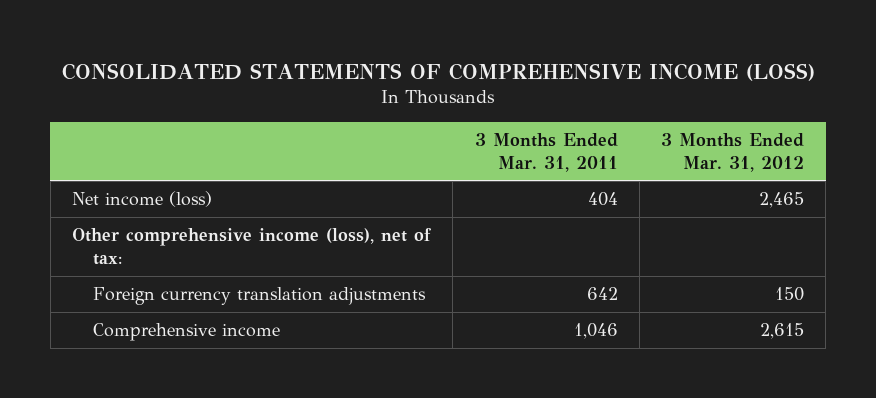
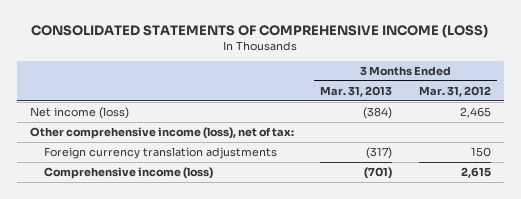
- | 3 Months Ended Mar. 31, 2011 | 3 Months Ended Mar. 31, 2012
+ | 3 Months Ended Mar. 31, 2013 | 3 Months Ended Mar. 31, 2012
- Comprehensive income | 1,046 | 2,615
+ Comprehensive income (loss) | (701) | 2,615

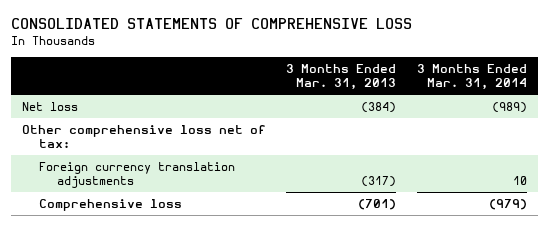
- CONSOLIDATED STATEMENTS OF COMPREHENSIVE INCOME (LOSS)
+ CONSOLIDATED STATEMENTS OF COMPREHENSIVE LOSS
- | 3 Months Ended Mar. 31, 2013 | 3 Months Ended Mar. 31, 2012
+ | 3 Months Ended Mar. 31, 2013 | 3 Months Ended Mar. 31, 2014
- Net income (loss) | (384) | 2,465
- Other comprehensive income (loss), net of tax:
+ Net loss | (384) | (989)
+ Other comprehensive loss net of tax:
- Comprehensive income (loss) | (701) | 2,615
+ Comprehensive loss | (701) | (979)

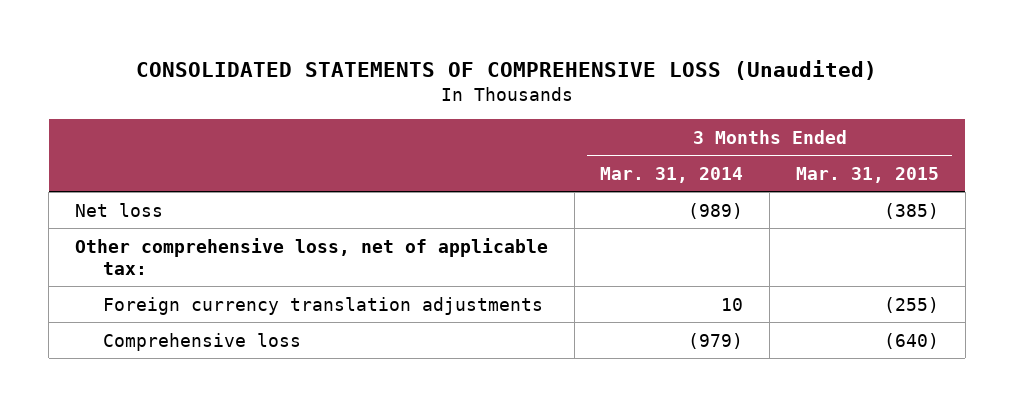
- CONSOLIDATED STATEMENTS OF COMPREHENSIVE LOSS
+ CONSOLIDATED STATEMENTS OF COMPREHENSIVE LOSS (Unaudited)
- | 3 Months Ended Mar. 31, 2013 | 3 Months Ended Mar. 31, 2014
+ | 3 Months Ended Mar. 31, 2014 | 3 Months Ended Mar. 31, 2015
- Other comprehensive loss net of tax:
+ Other comprehensive loss, net of applicable tax:

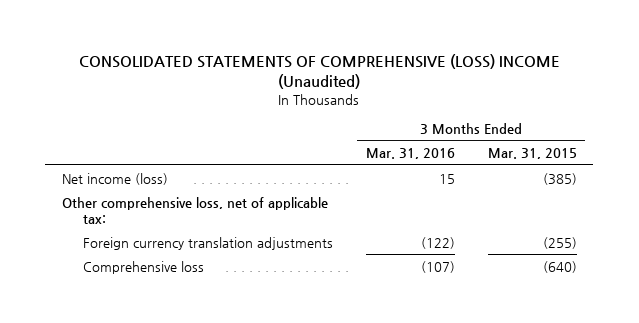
- CONSOLIDATED STATEMENTS OF COMPREHENSIVE LOSS (Unaudited)
+ CONSOLIDATED STATEMENTS OF COMPREHENSIVE (LOSS) INCOME (Unaudited)
- | 3 Months Ended Mar. 31, 2014 | 3 Months Ended Mar. 31, 2015
+ | 3 Months Ended Mar. 31, 2016 | 3 Months Ended Mar. 31, 2015
- Net loss | (989) | (385)
+ Net income (loss) | 15 | (385)

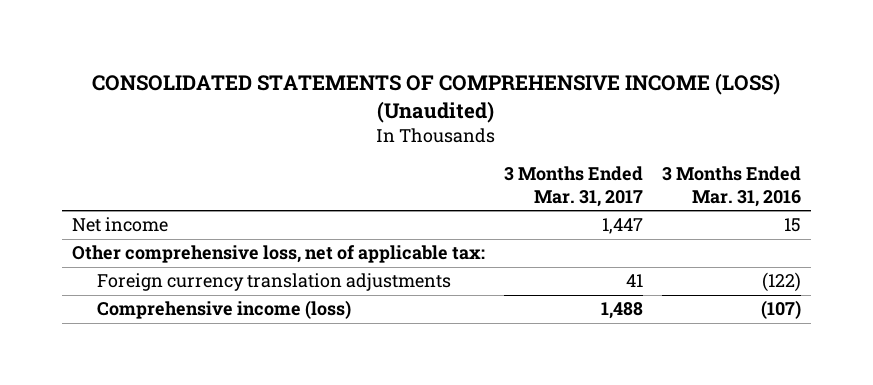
- CONSOLIDATED STATEMENTS OF COMPREHENSIVE (LOSS) INCOME (Unaudited)
+ CONSOLIDATED STATEMENTS OF COMPREHENSIVE INCOME (LOSS) (Unaudited)
- | 3 Months Ended Mar. 31, 2016 | 3 Months Ended Mar. 31, 2015
+ | 3 Months Ended Mar. 31, 2017 | 3 Months Ended Mar. 31, 2016
- Net income (loss) | 15 | (385)
+ Net income | 1,447 | 15
- Comprehensive loss | (107) | (640)
+ Comprehensive income (loss) | 1,488 | (107)

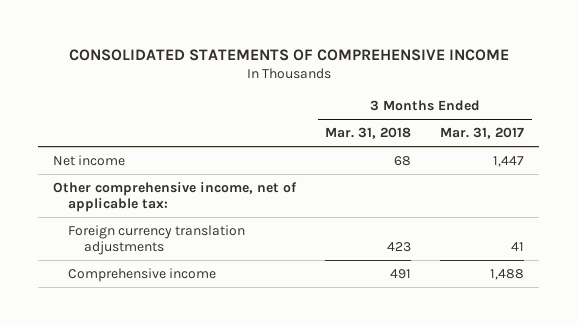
- CONSOLIDATED STATEMENTS OF COMPREHENSIVE INCOME (LOSS) (Unaudited)
+ CONSOLIDATED STATEMENTS OF COMPREHENSIVE INCOME
- | 3 Months Ended Mar. 31, 2017 | 3 Months Ended Mar. 31, 2016
+ | 3 Months Ended Mar. 31, 2018 | 3 Months Ended Mar. 31, 2017
- Other comprehensive loss, net of applicable tax:
+ Other comprehensive income, net of applicable tax:
- Comprehensive income (loss) | 1,488 | (107)
+ Comprehensive income | 491 | 1,488

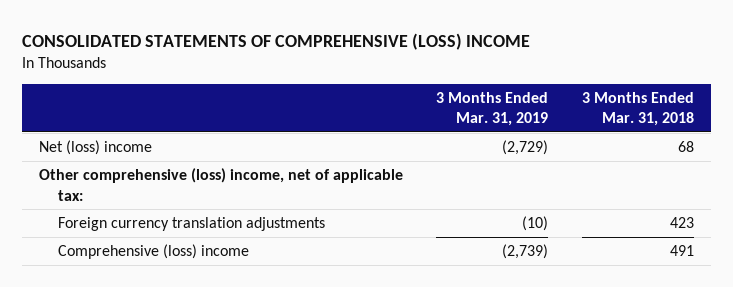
- CONSOLIDATED STATEMENTS OF COMPREHENSIVE INCOME
+ CONSOLIDATED STATEMENTS OF COMPREHENSIVE (LOSS) INCOME
- | 3 Months Ended Mar. 31, 2018 | 3 Months Ended Mar. 31, 2017
+ | 3 Months Ended Mar. 31, 2019 | 3 Months Ended Mar. 31, 2018
- Net income | 68 | 1,447
- Other comprehensive income, net of applicable tax:
+ Net (loss) income | (2,729) | 68
+ Other comprehensive (loss) income, net of applicable tax:
- Comprehensive income | 491 | 1,488
+ Comprehensive (loss) income | (2,739) | 491

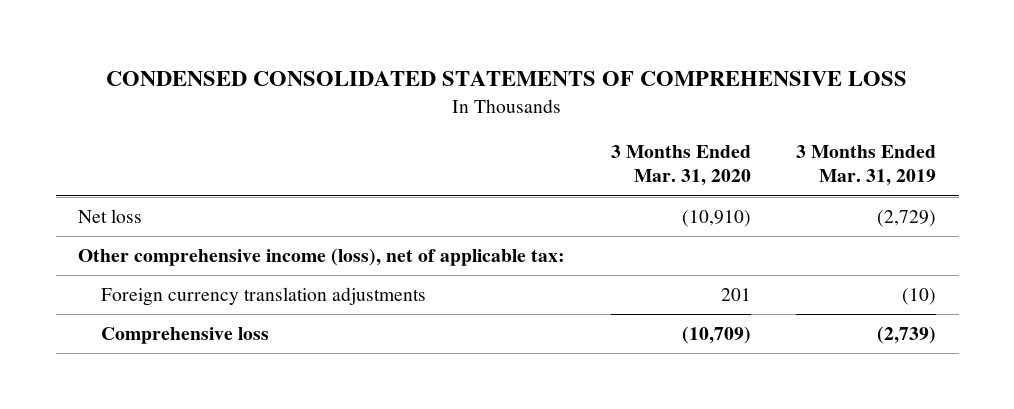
- CONSOLIDATED STATEMENTS OF COMPREHENSIVE (LOSS) INCOME
+ CONDENSED CONSOLIDATED STATEMENTS OF COMPREHENSIVE LOSS
- | 3 Months Ended Mar. 31, 2019 | 3 Months Ended Mar. 31, 2018
+ | 3 Months Ended Mar. 31, 2020 | 3 Months Ended Mar. 31, 2019
- Net (loss) income | (2,729) | 68
- Other comprehensive (loss) income, net of applicable tax:
+ Net loss | (10,910) | (2,729)
+ Other comprehensive income (loss), net of applicable tax:
- Comprehensive (loss) income | (2,739) | 491
+ Comprehensive loss | (10,709) | (2,739)

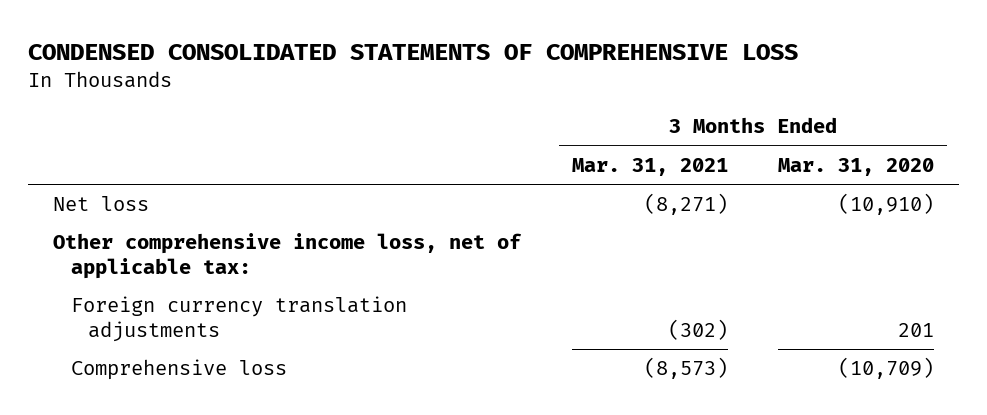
- | 3 Months Ended Mar. 31, 2020 | 3 Months Ended Mar. 31, 2019
+ | 3 Months Ended Mar. 31, 2021 | 3 Months Ended Mar. 31, 2020
- Other comprehensive income (loss), net of applicable tax:
+ Other comprehensive income loss, net of applicable tax:

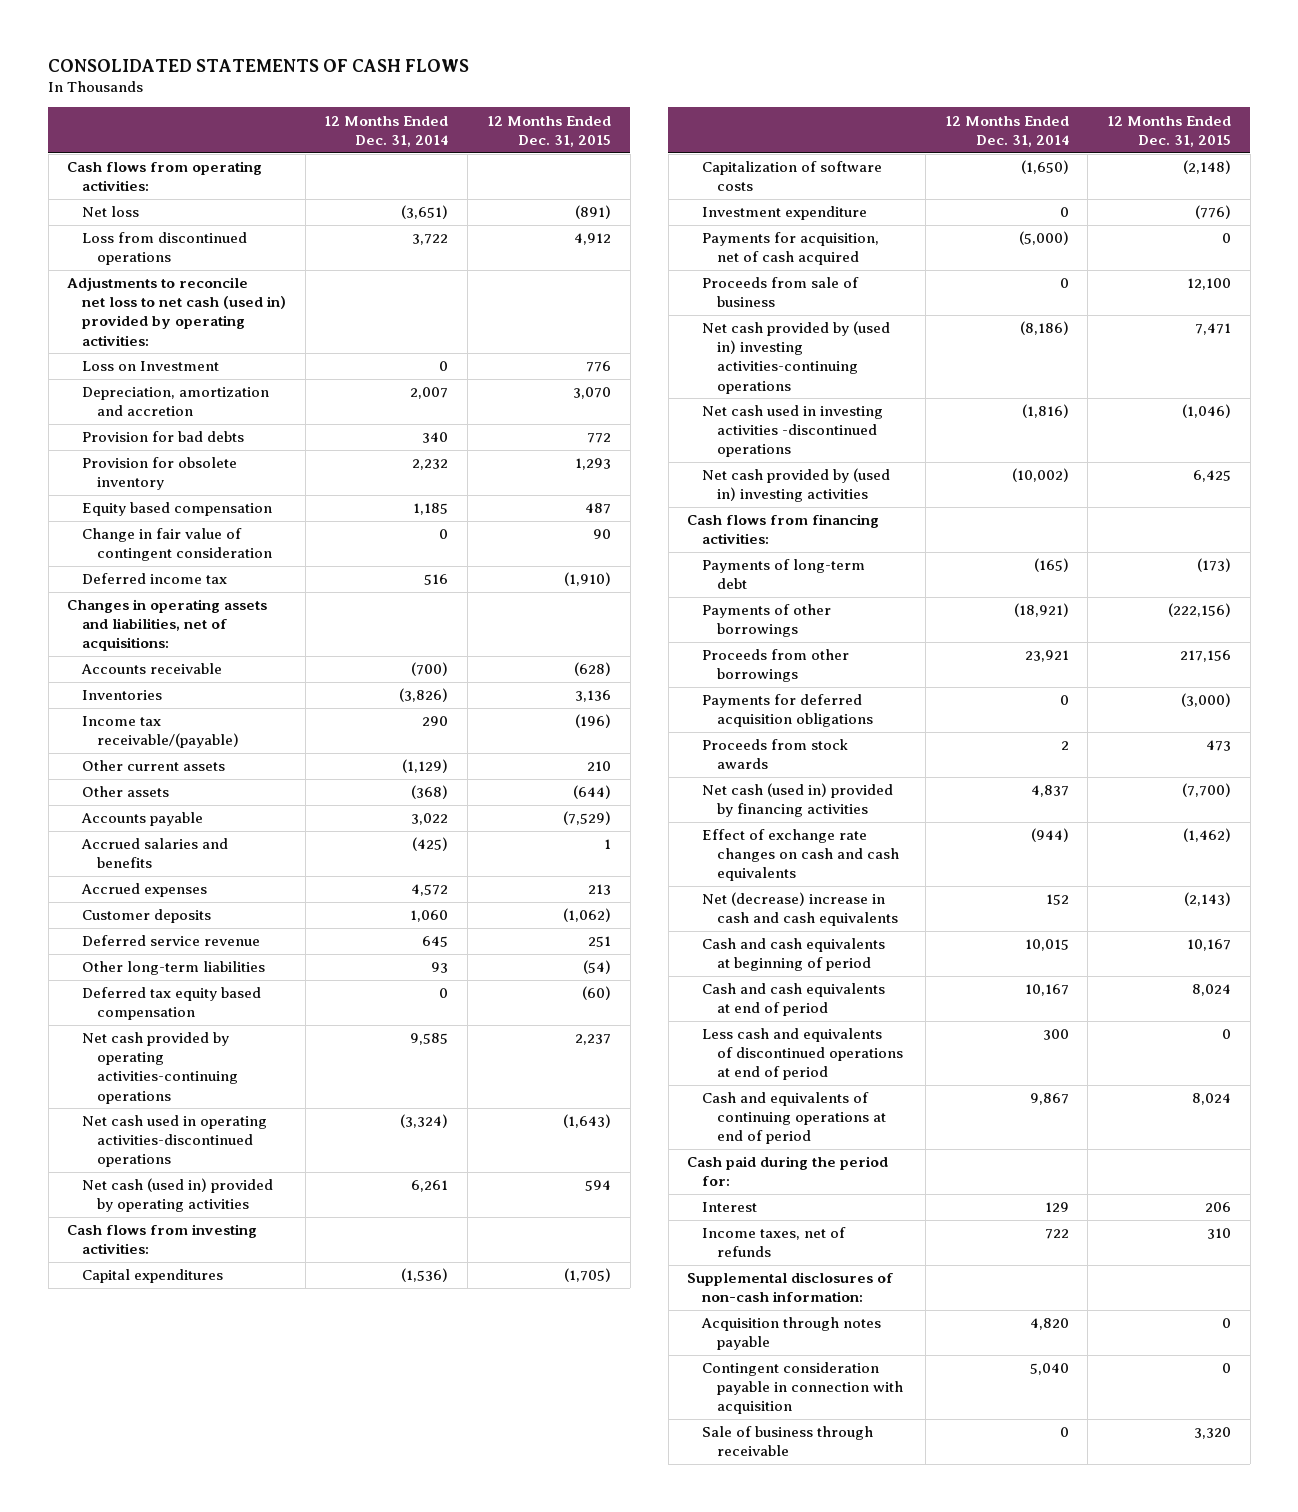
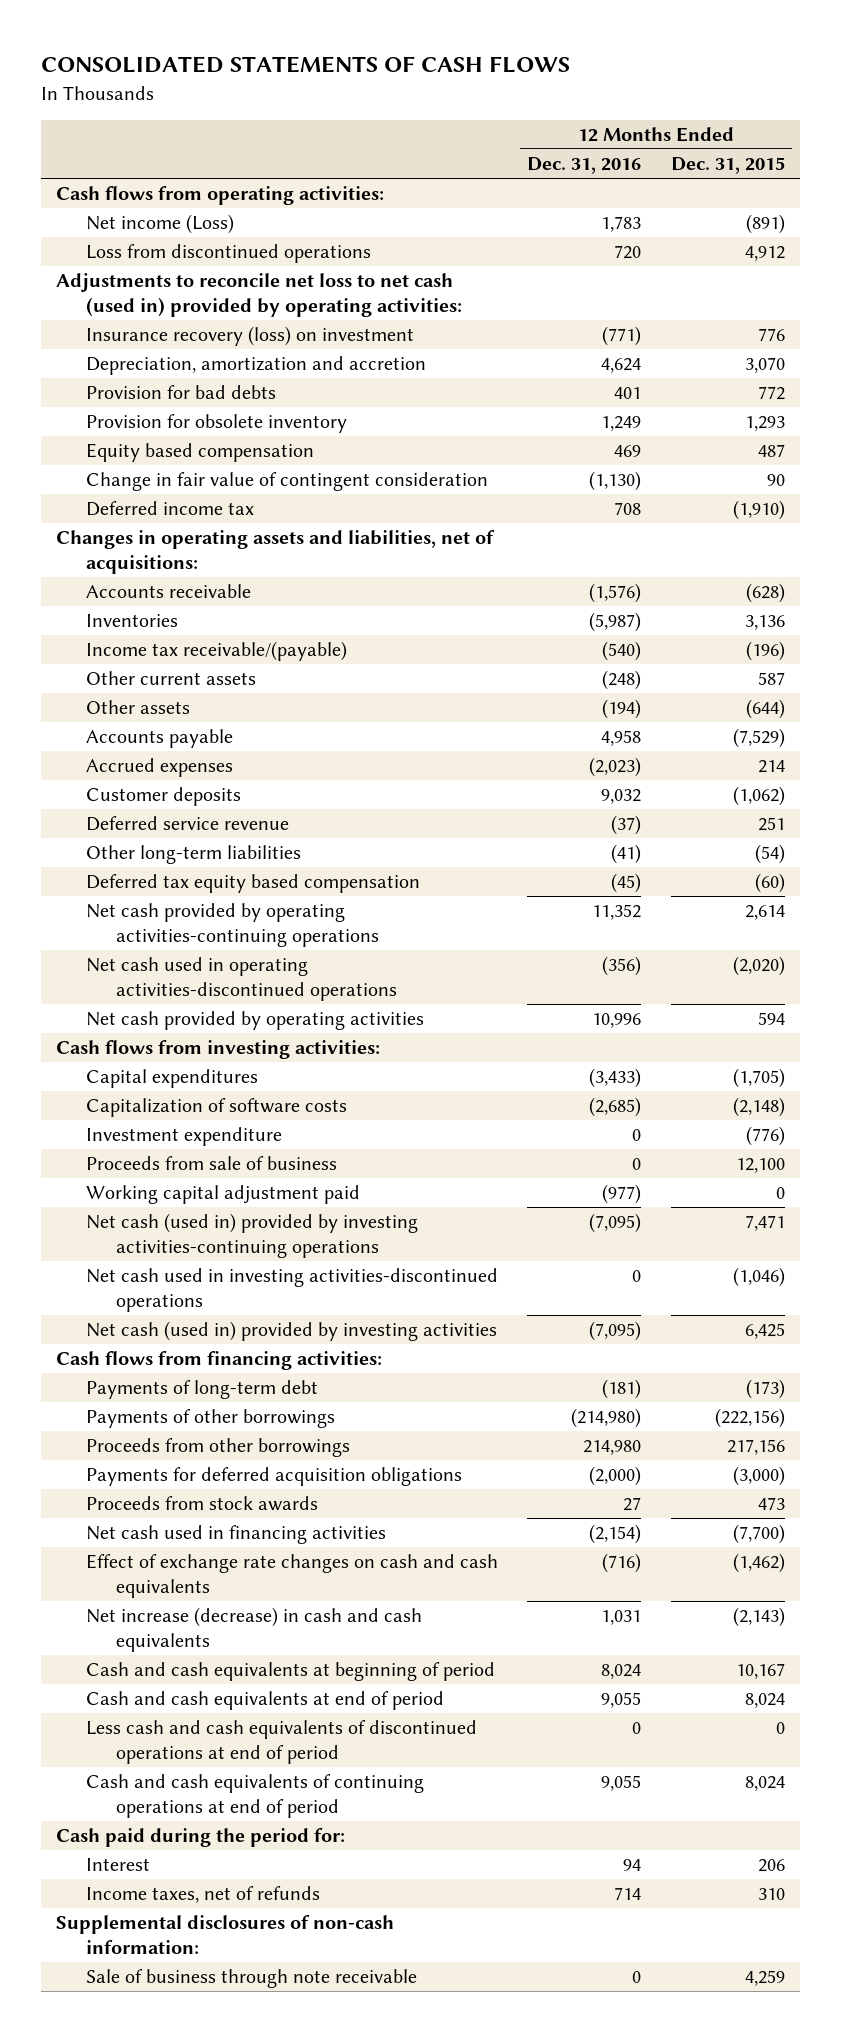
- | 12 Months Ended Dec. 31, 2014 | 12 Months Ended Dec. 31, 2015
+ | 12 Months Ended Dec. 31, 2016 | 12 Months Ended Dec. 31, 2015
- Net loss | (3,651) | (891)
+ Net income (Loss) | 1,783 | (891)
- Loss on Investment | 0 | 776
+ Insurance recovery (loss) on investment | (771) | 776
- Other current assets | (1,129) | 210
+ Other current assets | (248) | 587
- Accrued salaries and benefits | (425) | 1
- Accrued expenses | 4,572 | 213
+ Accrued expenses | (2,023) | 214
- Net cash provided by operating activities-continuing operations | 9,585 | 2,237
- Net cash used in operating activities-discontinued operations | (3,324) | (1,643)
- Net cash (used in) provided by operating activities | 6,261 | 594
+ Net cash provided by operating activities-continuing operations | 11,352 | 2,614
+ Net cash used in operating activities-discontinued operations | (356) | (2,020)
+ Net cash provided by operating activities | 10,996 | 594
- Payments for acquisition, net of cash acquired | (5,000) | 0
- Net cash provided by (used in) investing activities-continuing operations | (8,186) | 7,471
- Net cash used in investing activities -discontinued operations | (1,816) | (1,046)
- Net cash provided by (used in) investing activities | (10,002) | 6,425
+ Working capital adjustment paid | (977) | 0
+ Net cash (used in) provided by investing activities-continuing operations | (7,095) | 7,471
+ Net cash used in investing activities-discontinued operations | 0 | (1,046)
+ Net cash (used in) provided by investing activities | (7,095) | 6,425
- Net cash (used in) provided by financing activities | 4,837 | (7,700)
+ Net cash used in financing activities | (2,154) | (7,700)
- Net (decrease) increase in cash and cash equivalents | 152 | (2,143)
+ Net increase (decrease) in cash and cash equivalents | 1,031 | (2,143)
- Less cash and equivalents of discontinued operations at end of period | 300 | 0
- Cash and equivalents of continuing operations at end of period | 9,867 | 8,024
+ Less cash and cash equivalents of discontinued operations at end of period | 0 | 0
+ Cash and cash equivalents of continuing operations at end of period | 9,055 | 8,024
- Acquisition through notes payable | 4,820 | 0
- Contingent consideration payable in connection with acquisition | 5,040 | 0
- Sale of business through receivable | 0 | 3,320
+ Sale of business through note receivable | 0 | 4,259

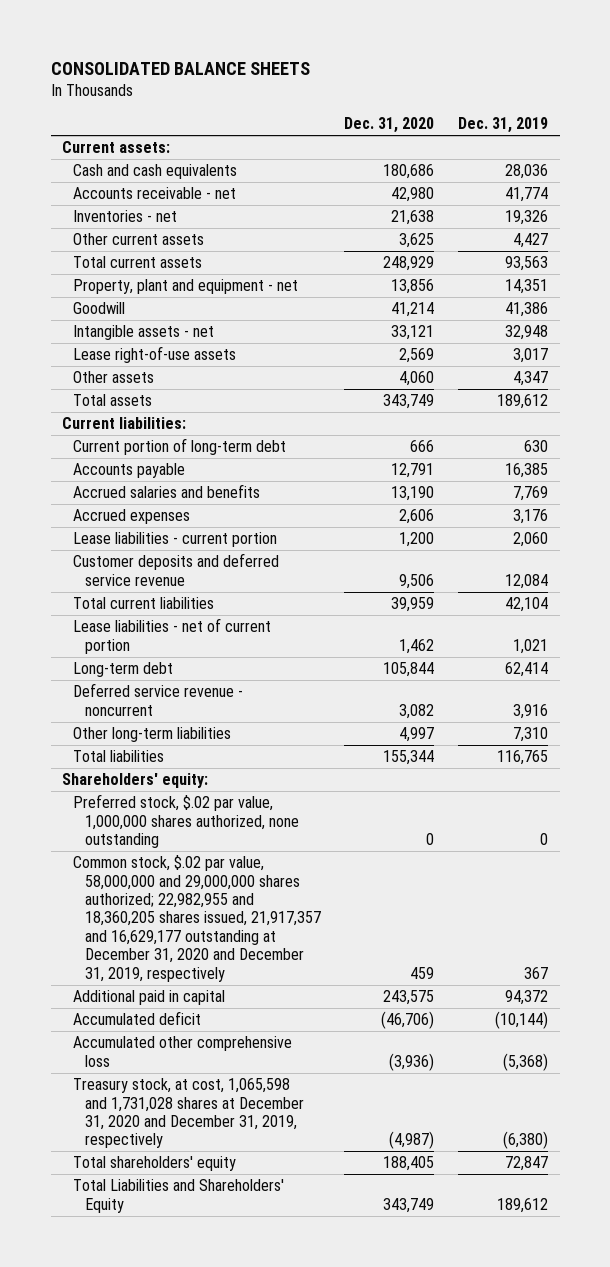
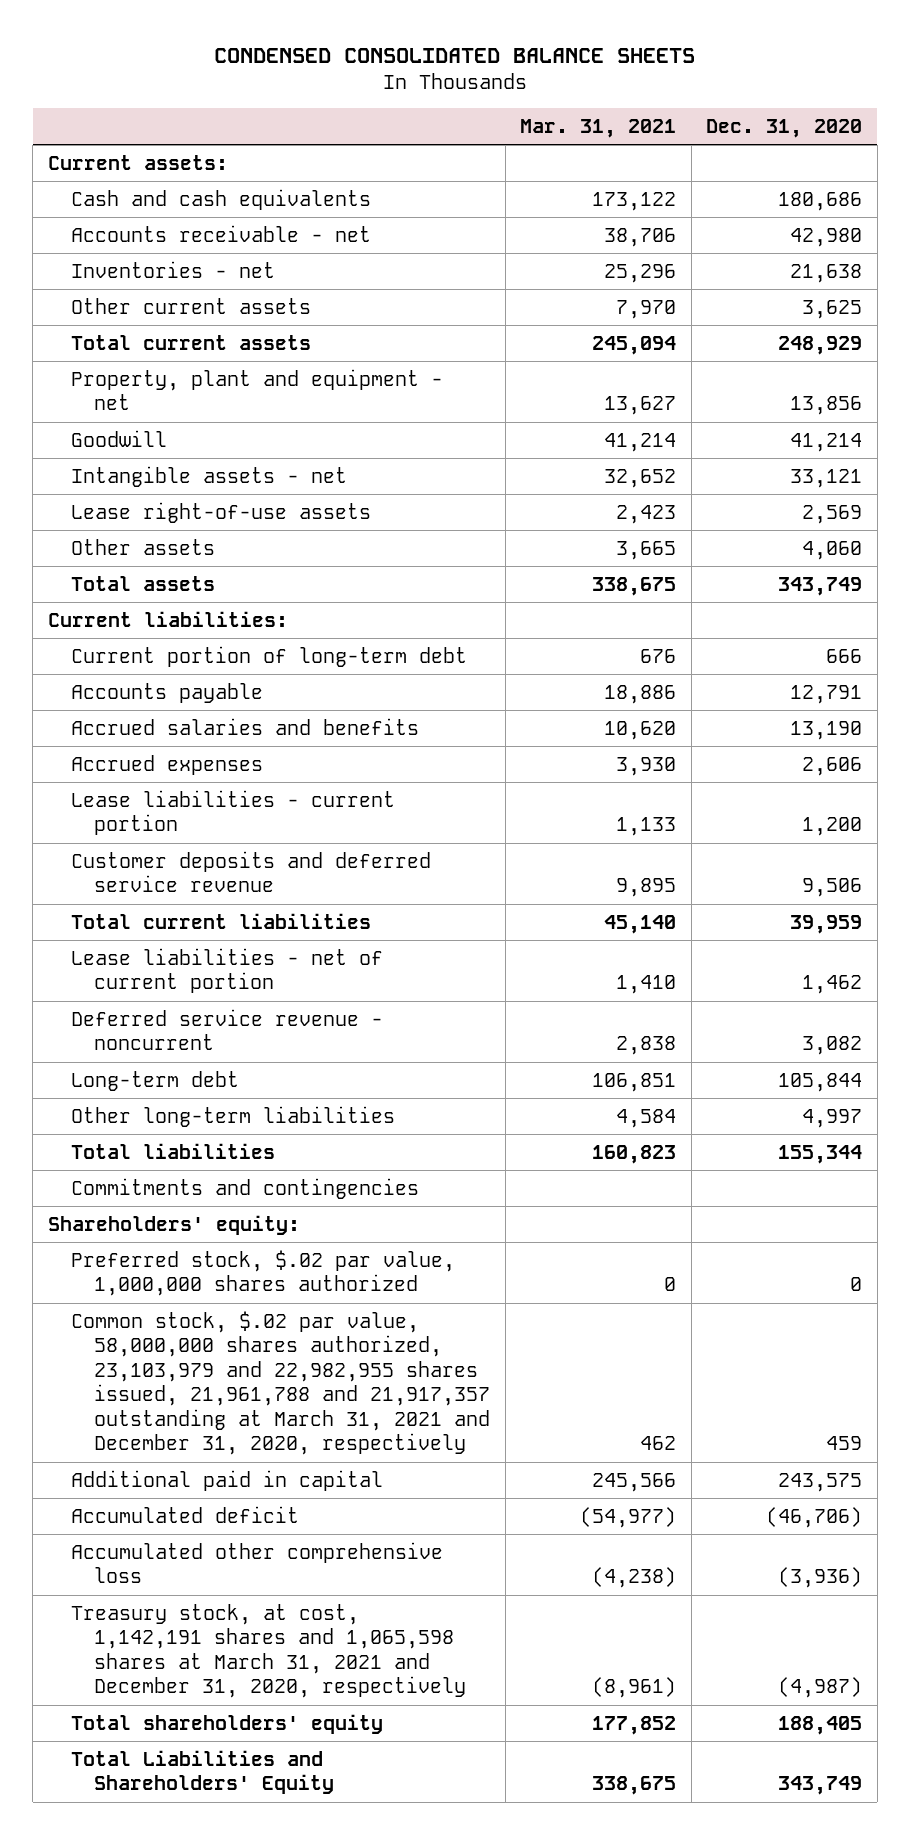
- CONSOLIDATED BALANCE SHEETS
+ CONDENSED CONSOLIDATED BALANCE SHEETS
- | Dec. 31, 2020 | Dec. 31, 2019
+ | Mar. 31, 2021 | Dec. 31, 2020
moved down: Long-term debt | 106,851 | 105,844
+ Commitments and contingencies
- Preferred stock, $.02 par value, 1,000,000 shares authorized, none outstanding | 0 | 0
- Common stock, $.02 par value, 58,000,000 and 29,000,000 shares authorized; 22,982,955 and 18,360,205 shares issued, 21,917,357 and 16,629,177 outstanding at December 31, 2020 and December 31, 2019, respectively | 459 | 367
+ Preferred stock, $.02 par value, 1,000,000 shares authorized | 0 | 0
+ Common stock, $.02 par value, 58,000,000 shares authorized, 23,103,979 and 22,982,955 shares issued, 21,961,788 and 21,917,357 outstanding at March 31, 2021 and December 31, 2020, respectively | 462 | 459
- Treasury stock, at cost, 1,065,598 and 1,731,028 shares at December 31, 2020 and December 31, 2019, respectively | (4,987) | (6,380)
+ Treasury stock, at cost, 1,142,191 shares and 1,065,598 shares at March 31, 2021 and December 31, 2020, respectively | (8,961) | (4,987)

